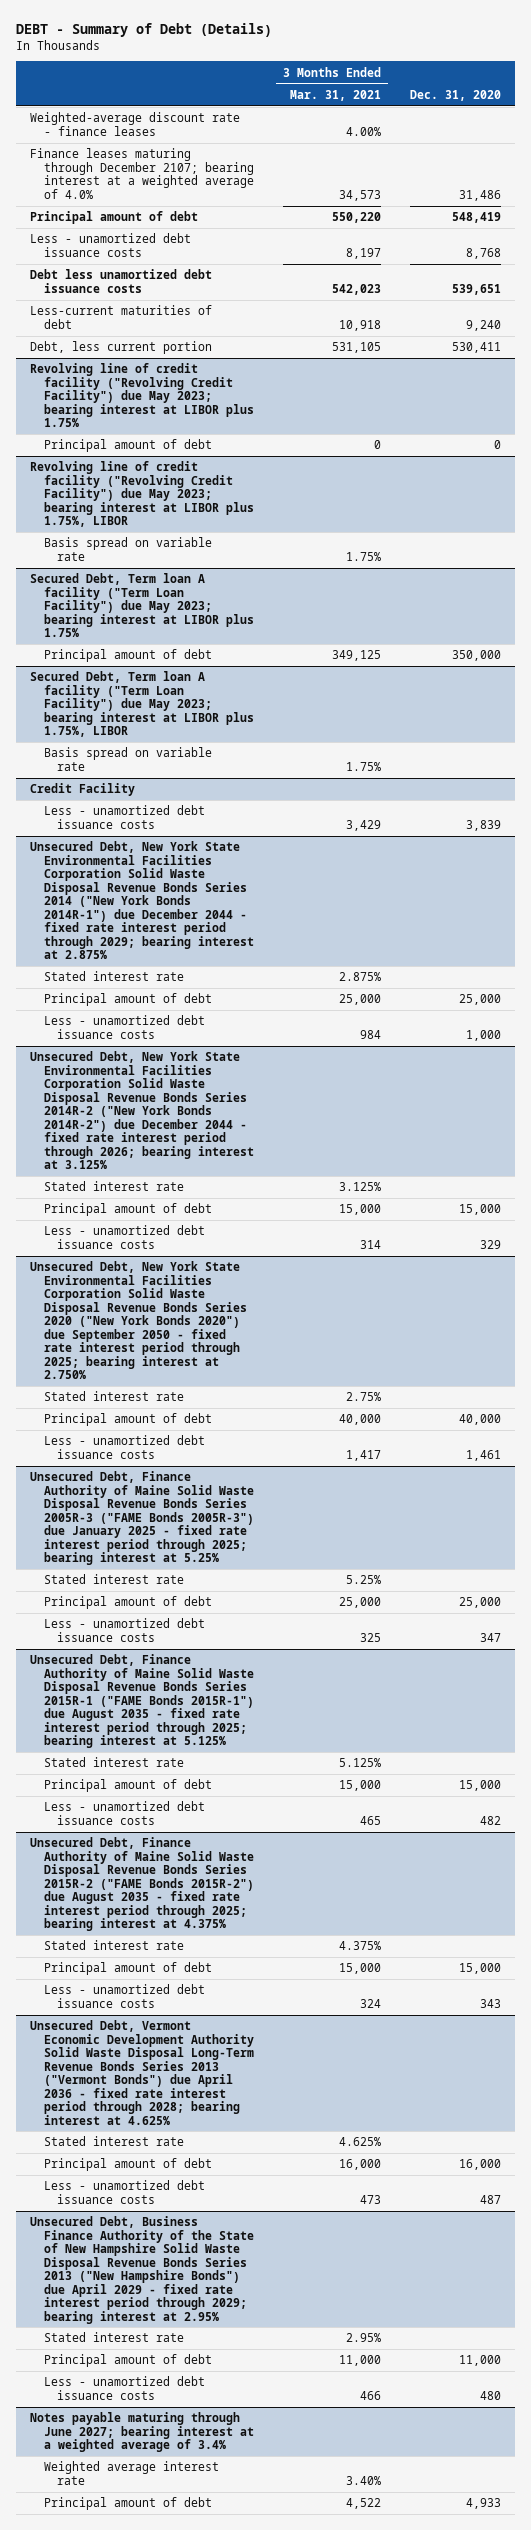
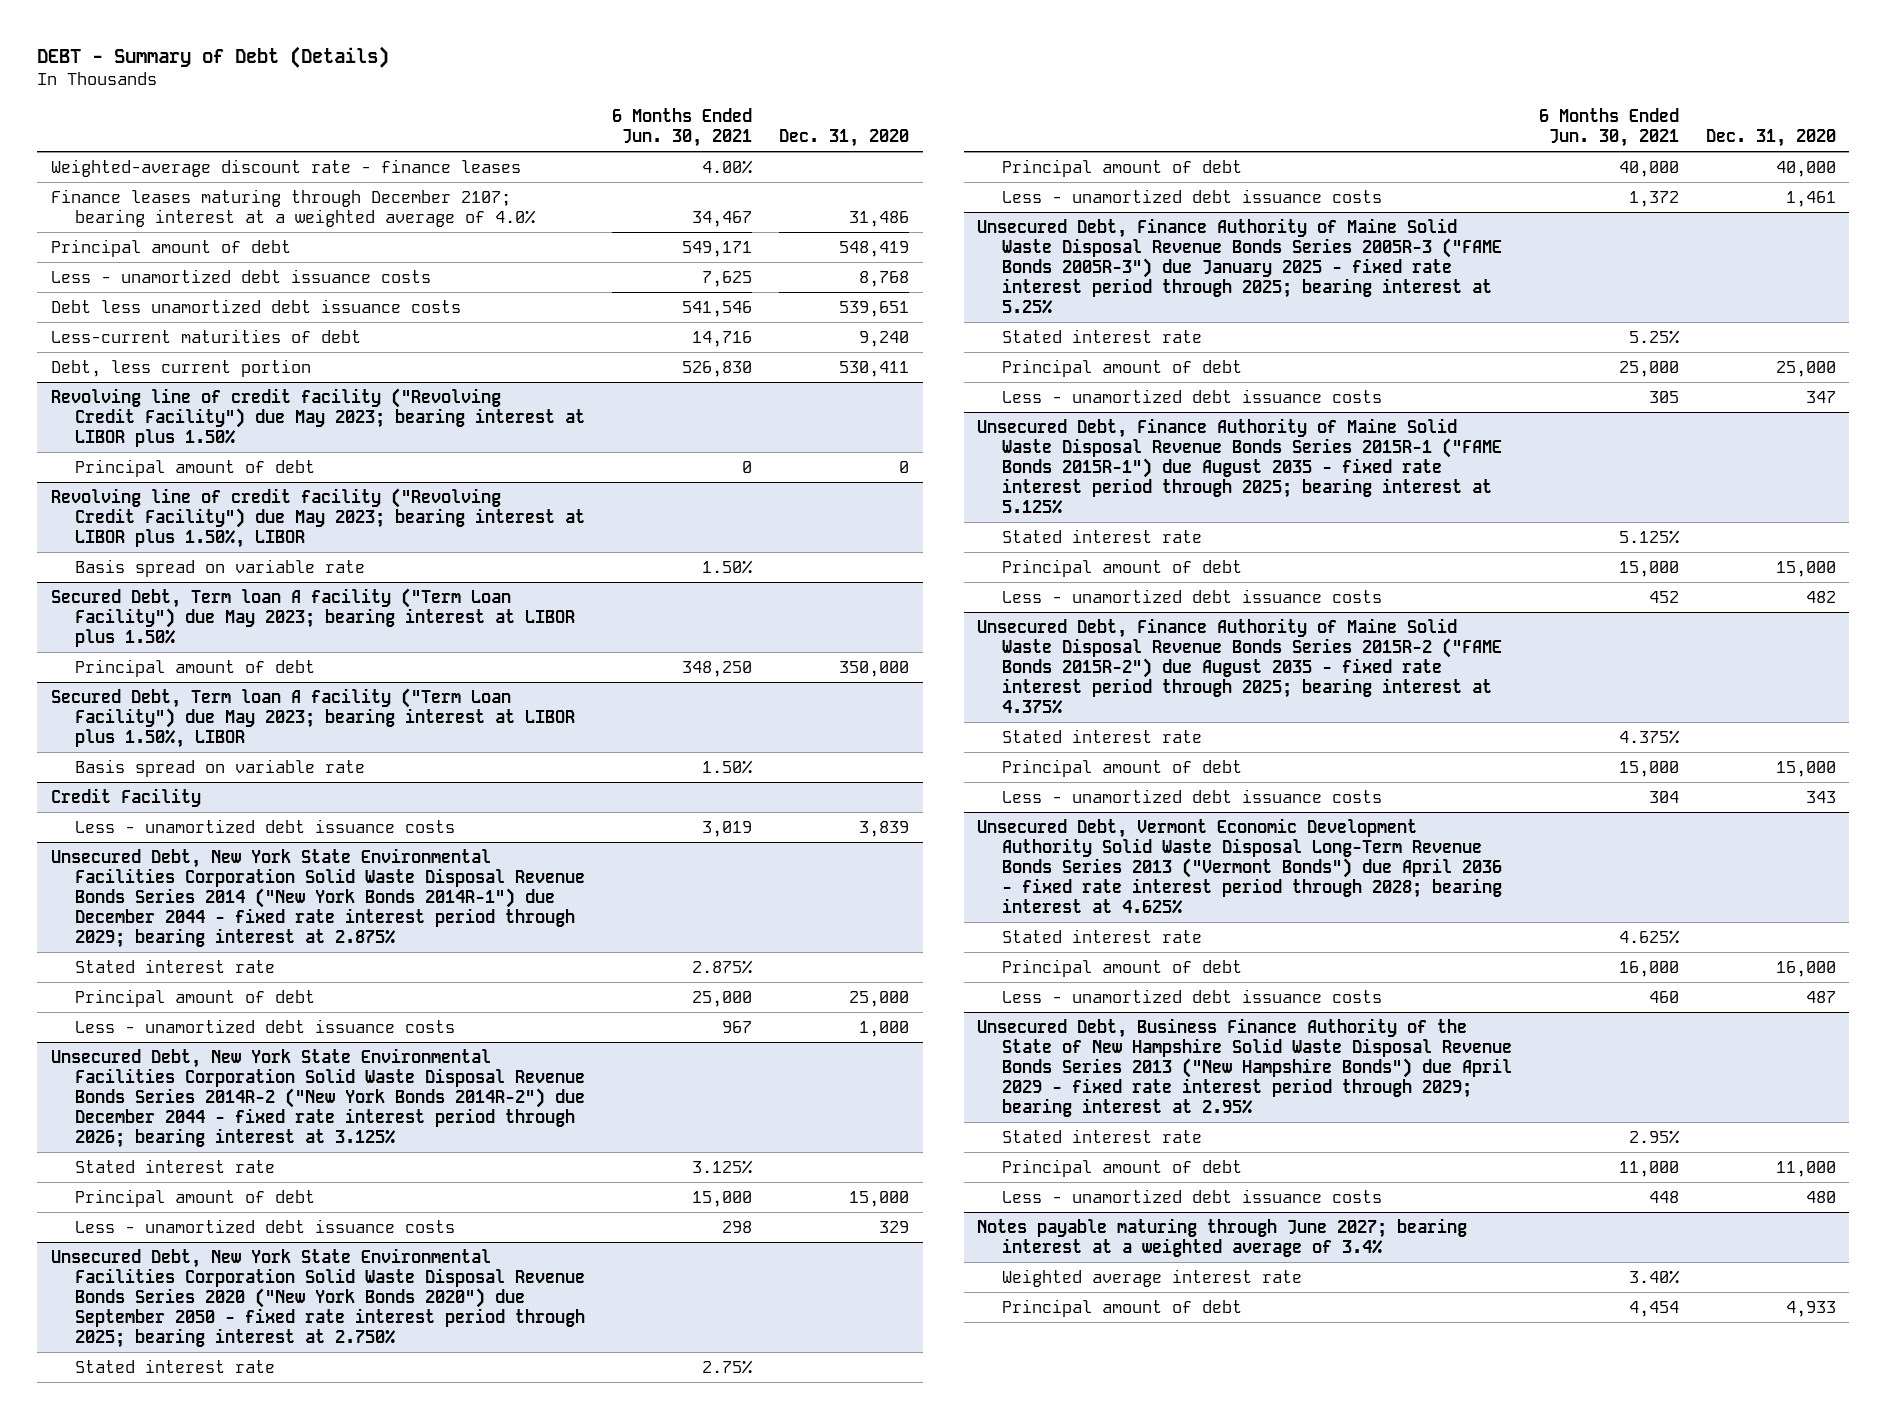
- | 3 Months Ended Mar. 31, 2021 | Dec. 31, 2020
+ | 6 Months Ended Jun. 30, 2021 | Dec. 31, 2020
- Revolving line of credit facility ("Revolving Credit Facility") due May 2023; bearing interest at LIBOR plus 1.75%
+ Revolving line of credit facility ("Revolving Credit Facility") due May 2023; bearing interest at LIBOR plus 1.50%
- Revolving line of credit facility ("Revolving Credit Facility") due May 2023; bearing interest at LIBOR plus 1.75%, LIBOR
+ Revolving line of credit facility ("Revolving Credit Facility") due May 2023; bearing interest at LIBOR plus 1.50%, LIBOR
- Secured Debt, Term loan A facility ("Term Loan Facility") due May 2023; bearing interest at LIBOR plus 1.75%
+ Secured Debt, Term loan A facility ("Term Loan Facility") due May 2023; bearing interest at LIBOR plus 1.50%
- Secured Debt, Term loan A facility ("Term Loan Facility") due May 2023; bearing interest at LIBOR plus 1.75%, LIBOR
+ Secured Debt, Term loan A facility ("Term Loan Facility") due May 2023; bearing interest at LIBOR plus 1.50%, LIBOR

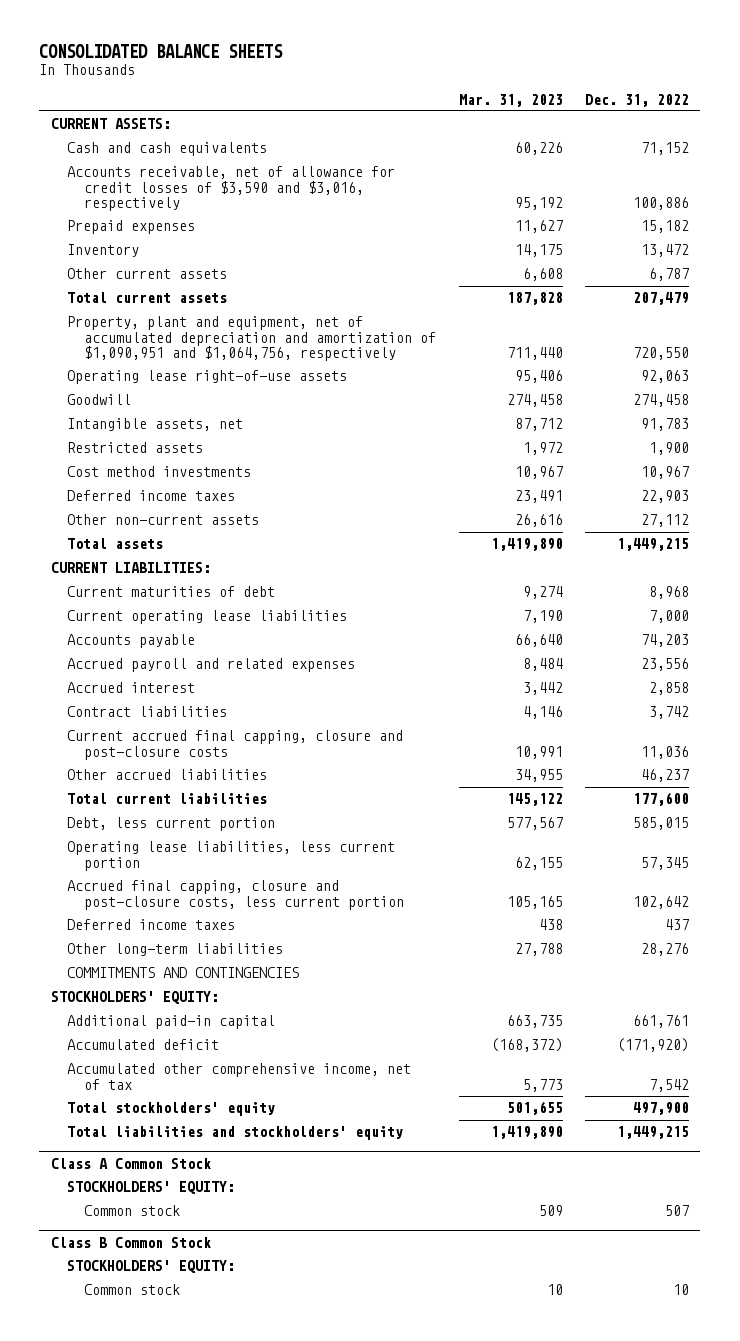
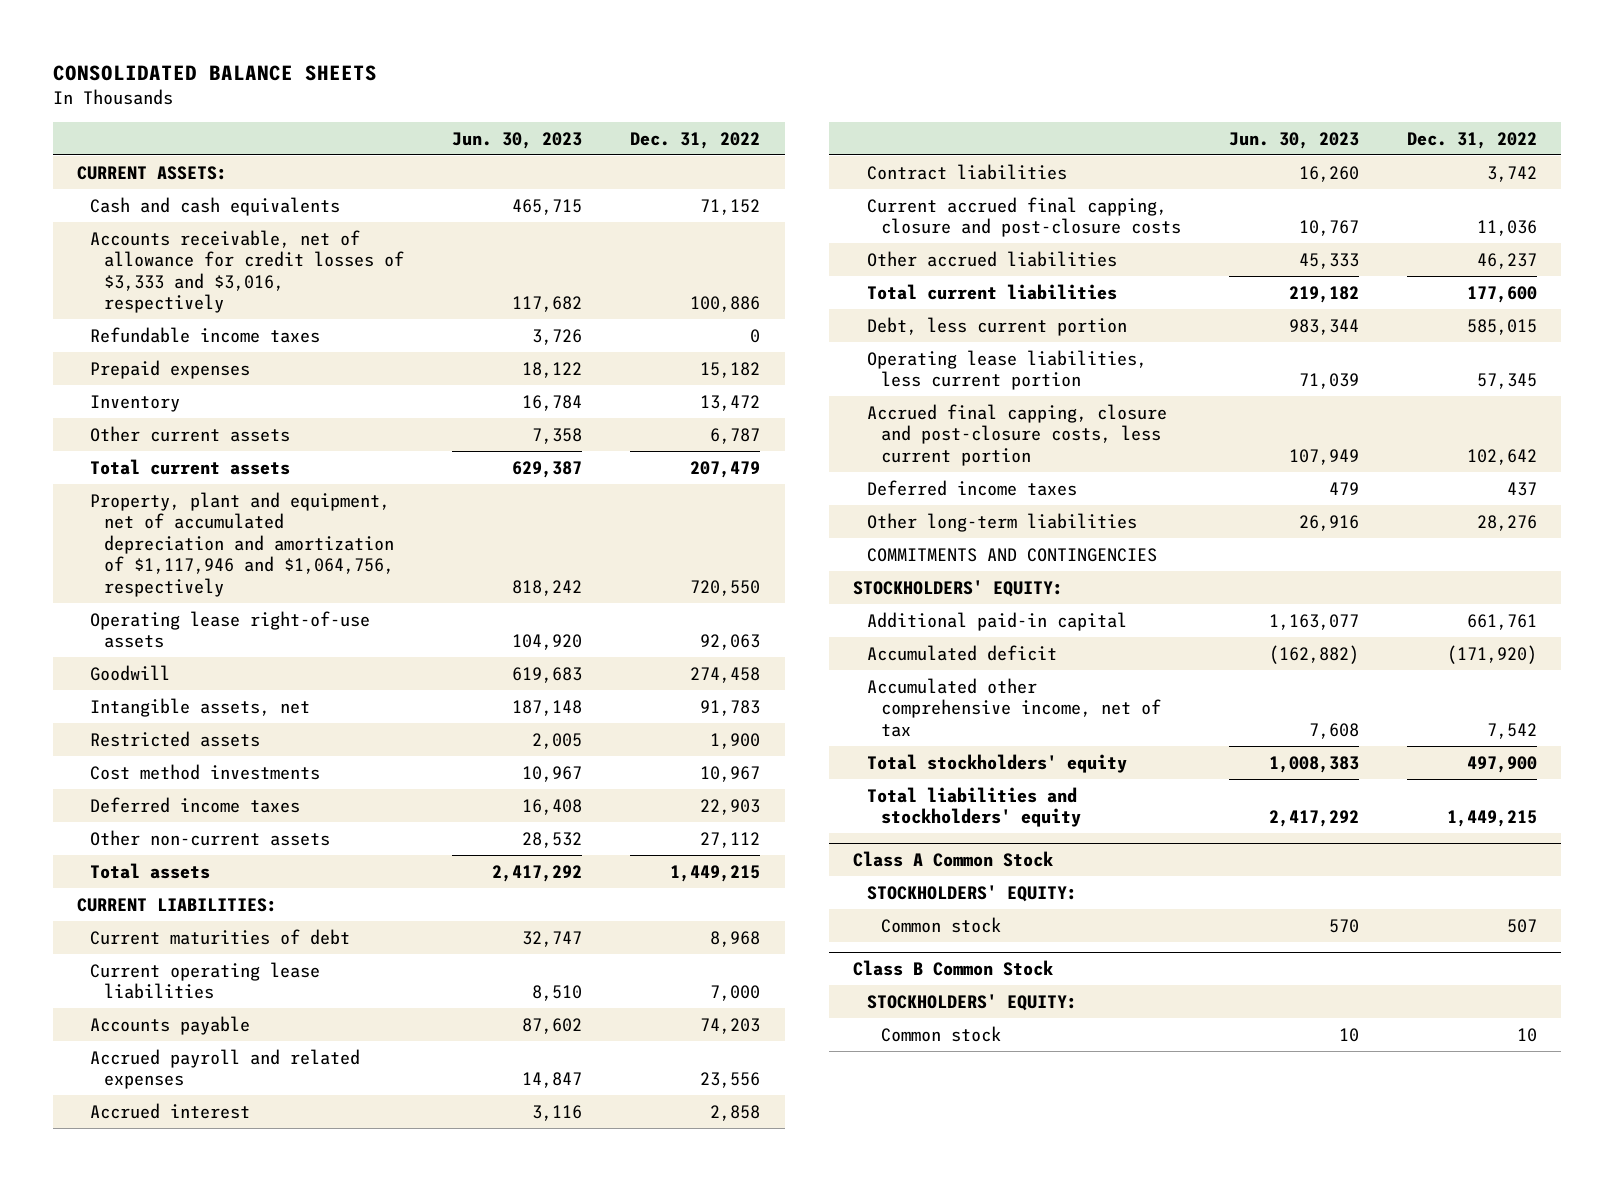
- | Mar. 31, 2023 | Dec. 31, 2022
+ | Jun. 30, 2023 | Dec. 31, 2022
- Accounts receivable, net of allowance for credit losses of $3,590 and $3,016, respectively | 95,192 | 100,886
+ Accounts receivable, net of allowance for credit losses of $3,333 and $3,016, respectively | 117,682 | 100,886
+ Refundable income taxes | 3,726 | 0
- Property, plant and equipment, net of accumulated depreciation and amortization of $1,090,951 and $1,064,756, respectively | 711,440 | 720,550
+ Property, plant and equipment, net of accumulated depreciation and amortization of $1,117,946 and $1,064,756, respectively | 818,242 | 720,550

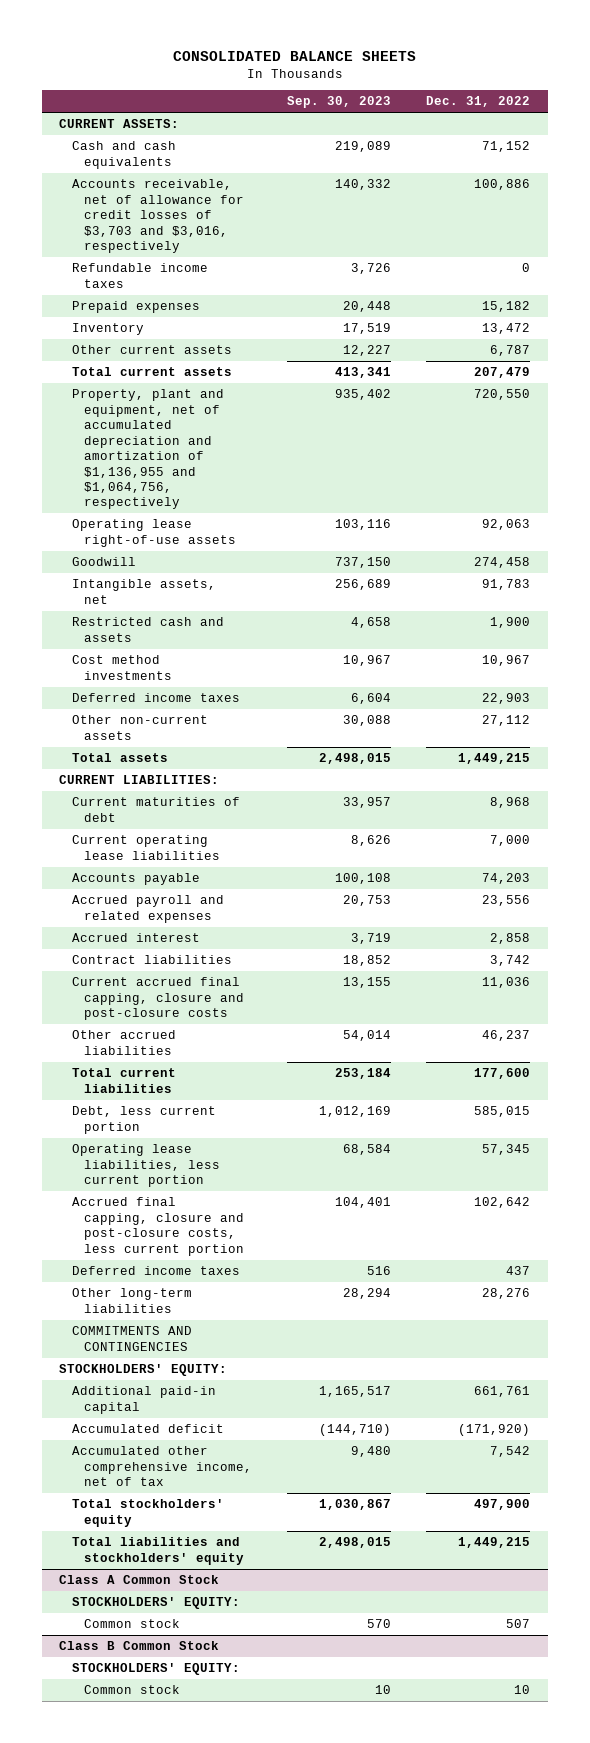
- | Jun. 30, 2023 | Dec. 31, 2022
+ | Sep. 30, 2023 | Dec. 31, 2022
- Accounts receivable, net of allowance for credit losses of $3,333 and $3,016, respectively | 117,682 | 100,886
+ Accounts receivable, net of allowance for credit losses of $3,703 and $3,016, respectively | 140,332 | 100,886
- Property, plant and equipment, net of accumulated depreciation and amortization of $1,117,946 and $1,064,756, respectively | 818,242 | 720,550
+ Property, plant and equipment, net of accumulated depreciation and amortization of $1,136,955 and $1,064,756, respectively | 935,402 | 720,550
- Restricted assets | 2,005 | 1,900
+ Restricted cash and assets | 4,658 | 1,900

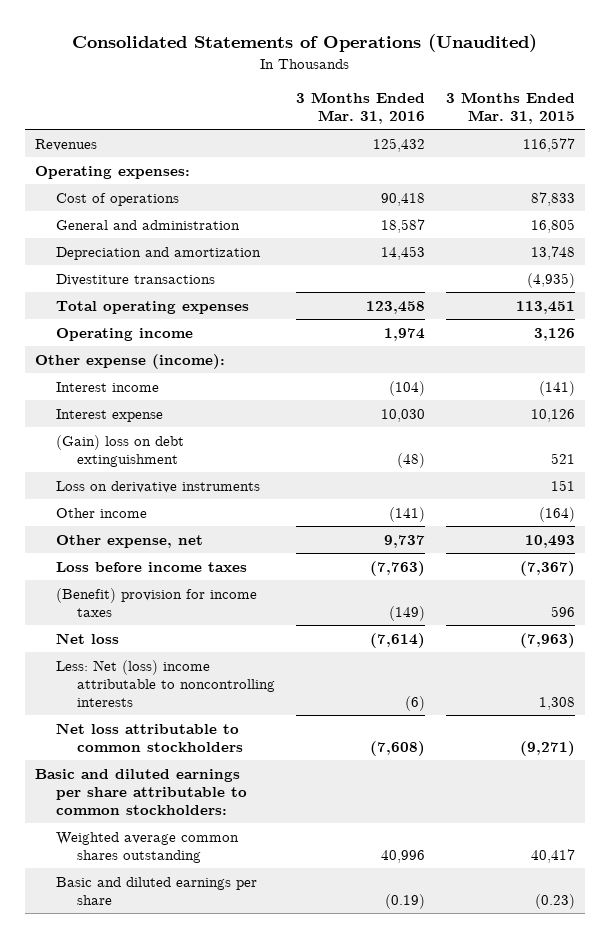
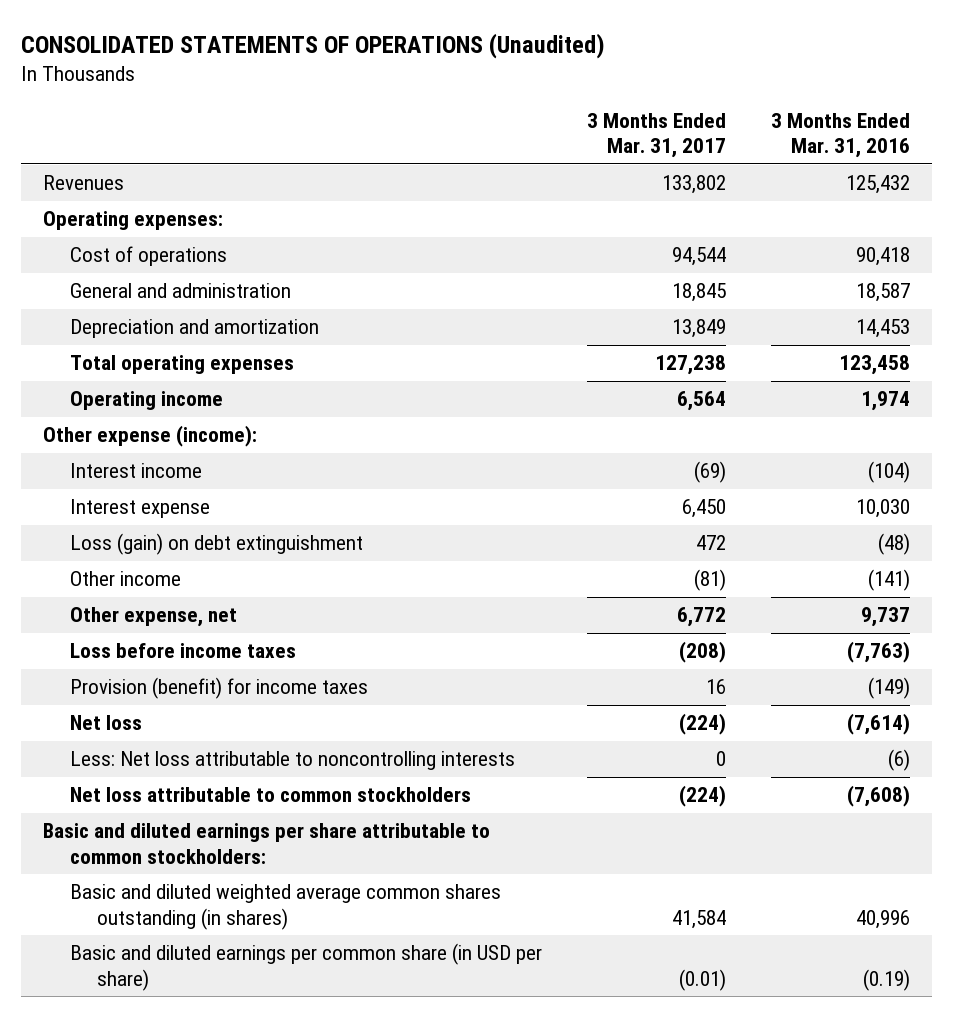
- Consolidated Statements of Operations (Unaudited)
+ CONSOLIDATED STATEMENTS OF OPERATIONS (Unaudited)
- | 3 Months Ended Mar. 31, 2016 | 3 Months Ended Mar. 31, 2015
+ | 3 Months Ended Mar. 31, 2017 | 3 Months Ended Mar. 31, 2016
- Divestiture transactions | | (4,935)
- (Gain) loss on debt extinguishment | (48) | 521
- Loss on derivative instruments | | 151
+ Loss (gain) on debt extinguishment | 472 | (48)
- (Benefit) provision for income taxes | (149) | 596
+ Provision (benefit) for income taxes | 16 | (149)
- Less: Net (loss) income attributable to noncontrolling interests | (6) | 1,308
+ Less: Net loss attributable to noncontrolling interests | 0 | (6)
- Weighted average common shares outstanding | 40,996 | 40,417
- Basic and diluted earnings per share | (0.19) | (0.23)
+ Basic and diluted weighted average common shares outstanding (in shares) | 41,584 | 40,996
+ Basic and diluted earnings per common share (in USD per share) | (0.01) | (0.19)

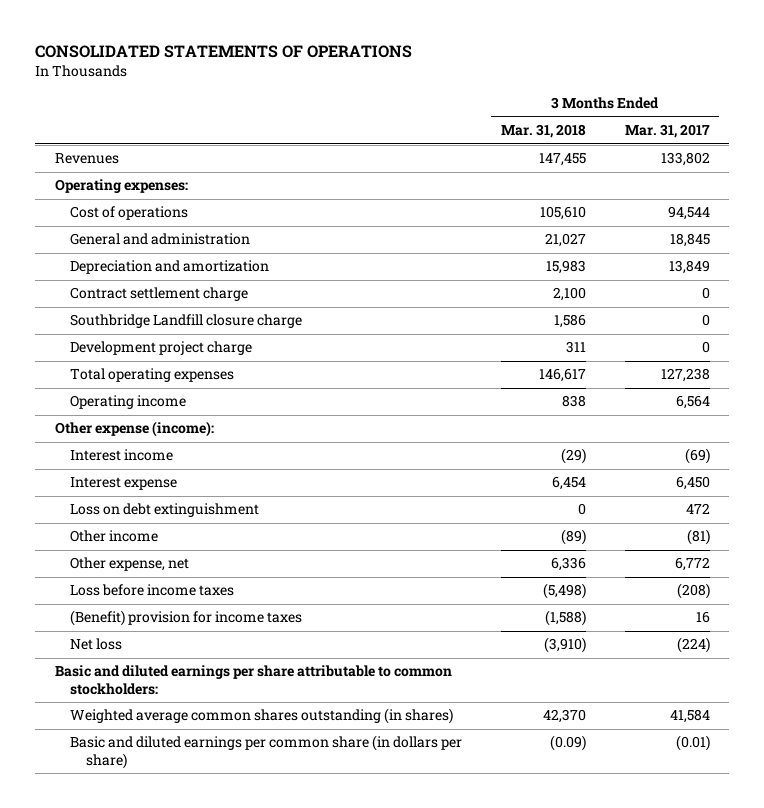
- CONSOLIDATED STATEMENTS OF OPERATIONS (Unaudited)
+ CONSOLIDATED STATEMENTS OF OPERATIONS
- | 3 Months Ended Mar. 31, 2017 | 3 Months Ended Mar. 31, 2016
+ | 3 Months Ended Mar. 31, 2018 | 3 Months Ended Mar. 31, 2017
+ Contract settlement charge | 2,100 | 0
+ Southbridge Landfill closure charge | 1,586 | 0
+ Development project charge | 311 | 0
- Loss (gain) on debt extinguishment | 472 | (48)
+ Loss on debt extinguishment | 0 | 472
- Provision (benefit) for income taxes | 16 | (149)
+ (Benefit) provision for income taxes | (1,588) | 16
- Less: Net loss attributable to noncontrolling interests | 0 | (6)
- Net loss attributable to common stockholders | (224) | (7,608)
- Basic and diluted weighted average common shares outstanding (in shares) | 41,584 | 40,996
- Basic and diluted earnings per common share (in USD per share) | (0.01) | (0.19)
+ Weighted average common shares outstanding (in shares) | 42,370 | 41,584
+ Basic and diluted earnings per common share (in dollars per share) | (0.09) | (0.01)

